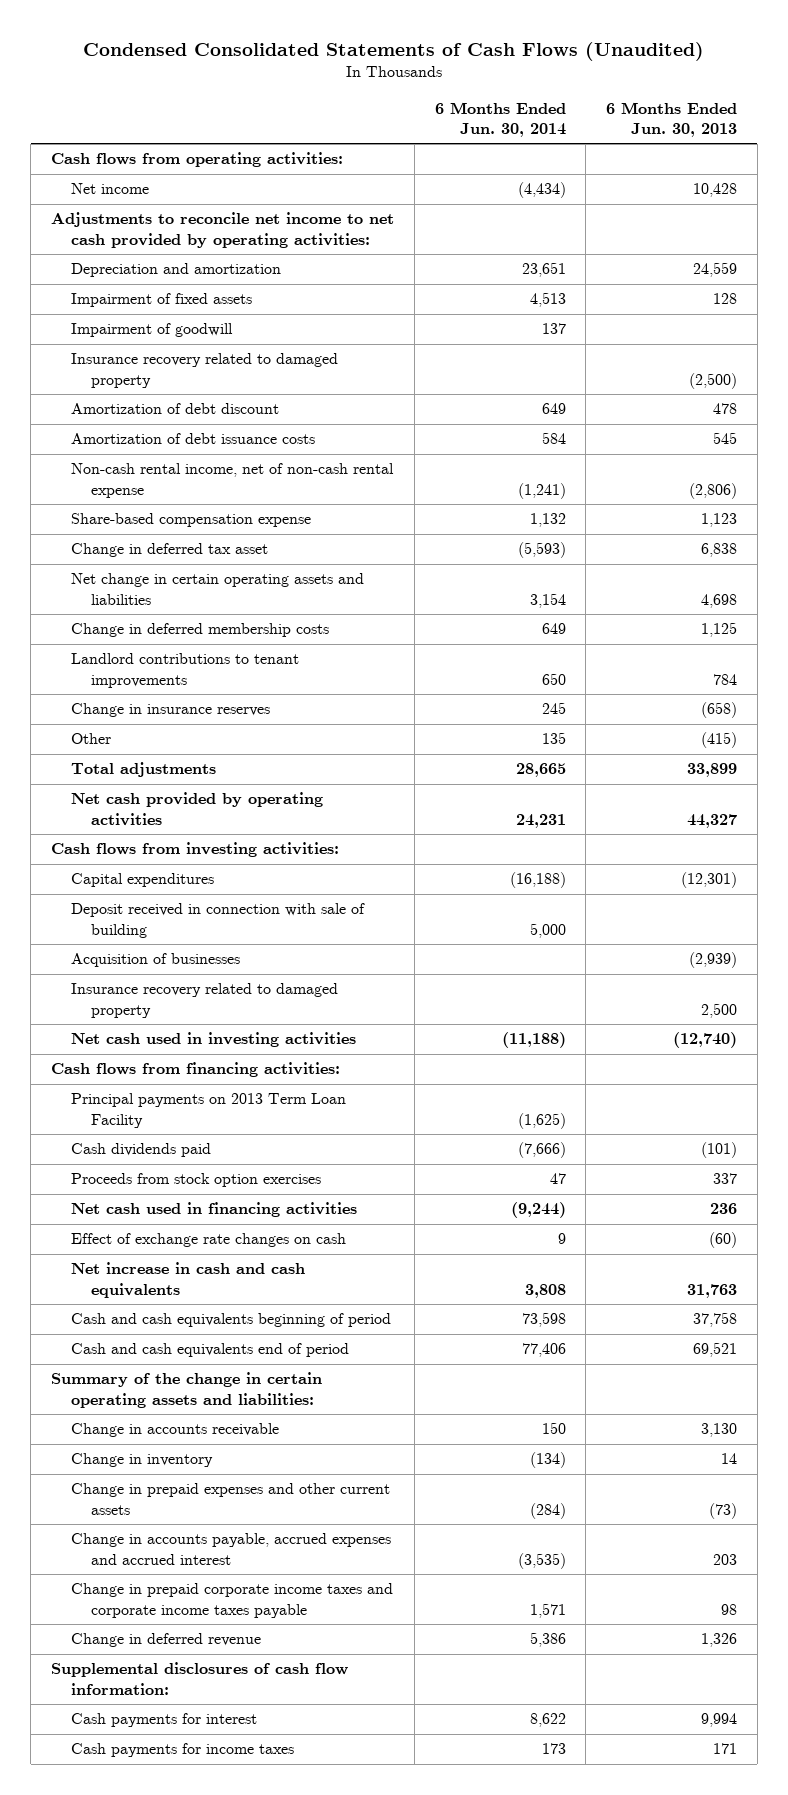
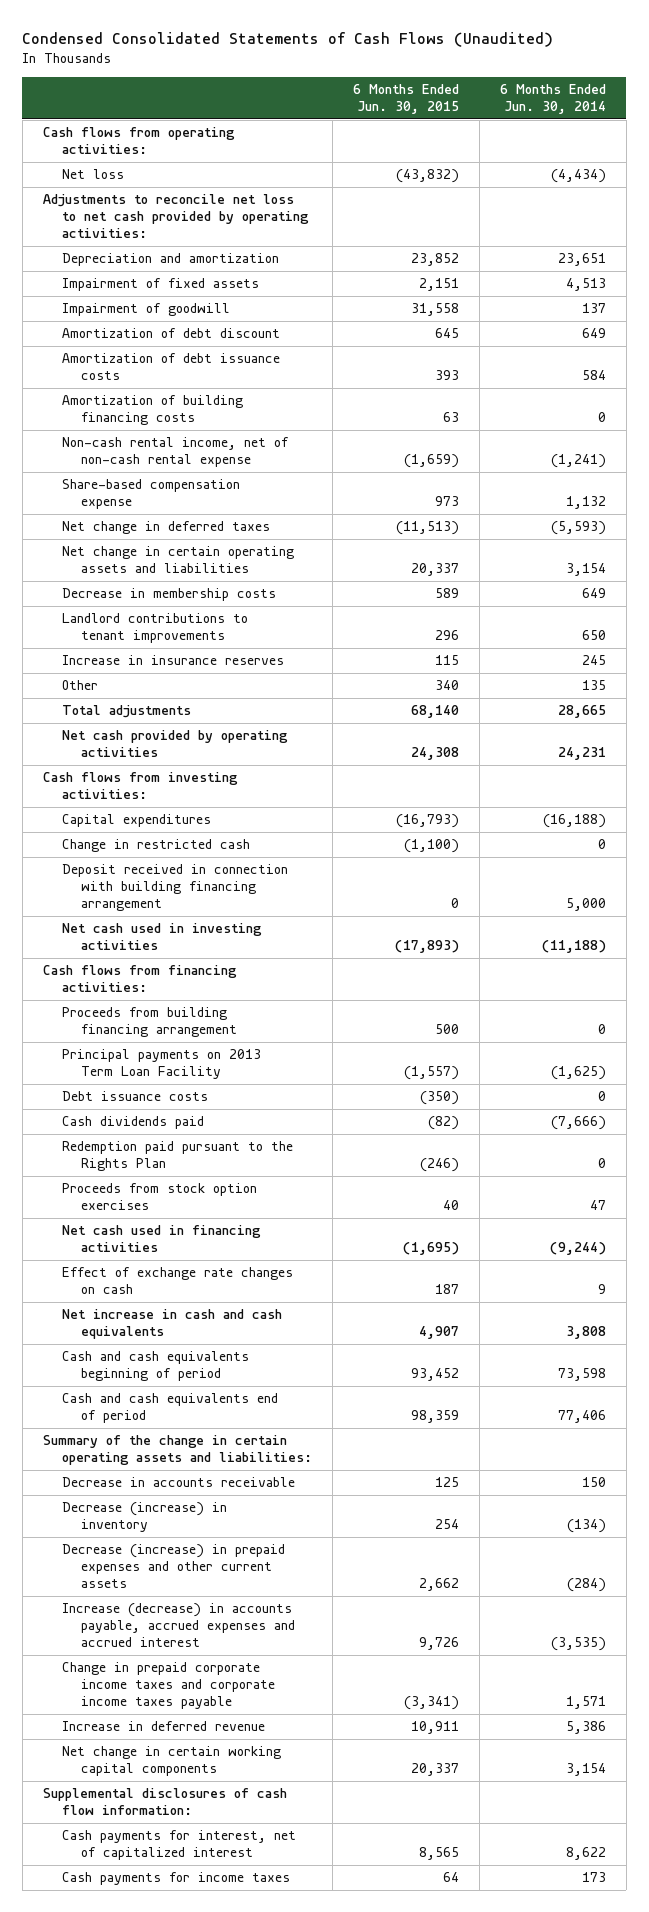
- | 6 Months Ended Jun. 30, 2014 | 6 Months Ended Jun. 30, 2013
+ | 6 Months Ended Jun. 30, 2015 | 6 Months Ended Jun. 30, 2014
- Net income | (4,434) | 10,428
- Adjustments to reconcile net income to net cash provided by operating activities:
+ Net loss | (43,832) | (4,434)
+ Adjustments to reconcile net loss to net cash provided by operating activities:
- Insurance recovery related to damaged property | | (2,500)
+ Amortization of building financing costs | 63 | 0
- Change in deferred tax asset | (5,593) | 6,838
+ Net change in deferred taxes | (11,513) | (5,593)
- Change in deferred membership costs | 649 | 1,125
+ Decrease in membership costs | 589 | 649
- Change in insurance reserves | 245 | (658)
+ Increase in insurance reserves | 115 | 245
- Deposit received in connection with sale of building | 5,000 |
- Acquisition of businesses | | (2,939)
- Insurance recovery related to damaged property | | 2,500
+ Change in restricted cash | (1,100) | 0
+ Deposit received in connection with building financing arrangement | 0 | 5,000
+ Proceeds from building financing arrangement | 500 | 0
+ Debt issuance costs | (350) | 0
+ Redemption paid pursuant to the Rights Plan | (246) | 0
- Change in accounts receivable | 150 | 3,130
- Change in inventory | (134) | 14
- Change in prepaid expenses and other current assets | (284) | (73)
- Change in accounts payable, accrued expenses and accrued interest | (3,535) | 203
+ Decrease in accounts receivable | 125 | 150
+ Decrease (increase) in inventory | 254 | (134)
+ Decrease (increase) in prepaid expenses and other current assets | 2,662 | (284)
+ Increase (decrease) in accounts payable, accrued expenses and accrued interest | 9,726 | (3,535)
- Change in deferred revenue | 5,386 | 1,326
+ Increase in deferred revenue | 10,911 | 5,386
+ Net change in certain working capital components | 20,337 | 3,154
- Cash payments for interest | 8,622 | 9,994
+ Cash payments for interest, net of capitalized interest | 8,565 | 8,622

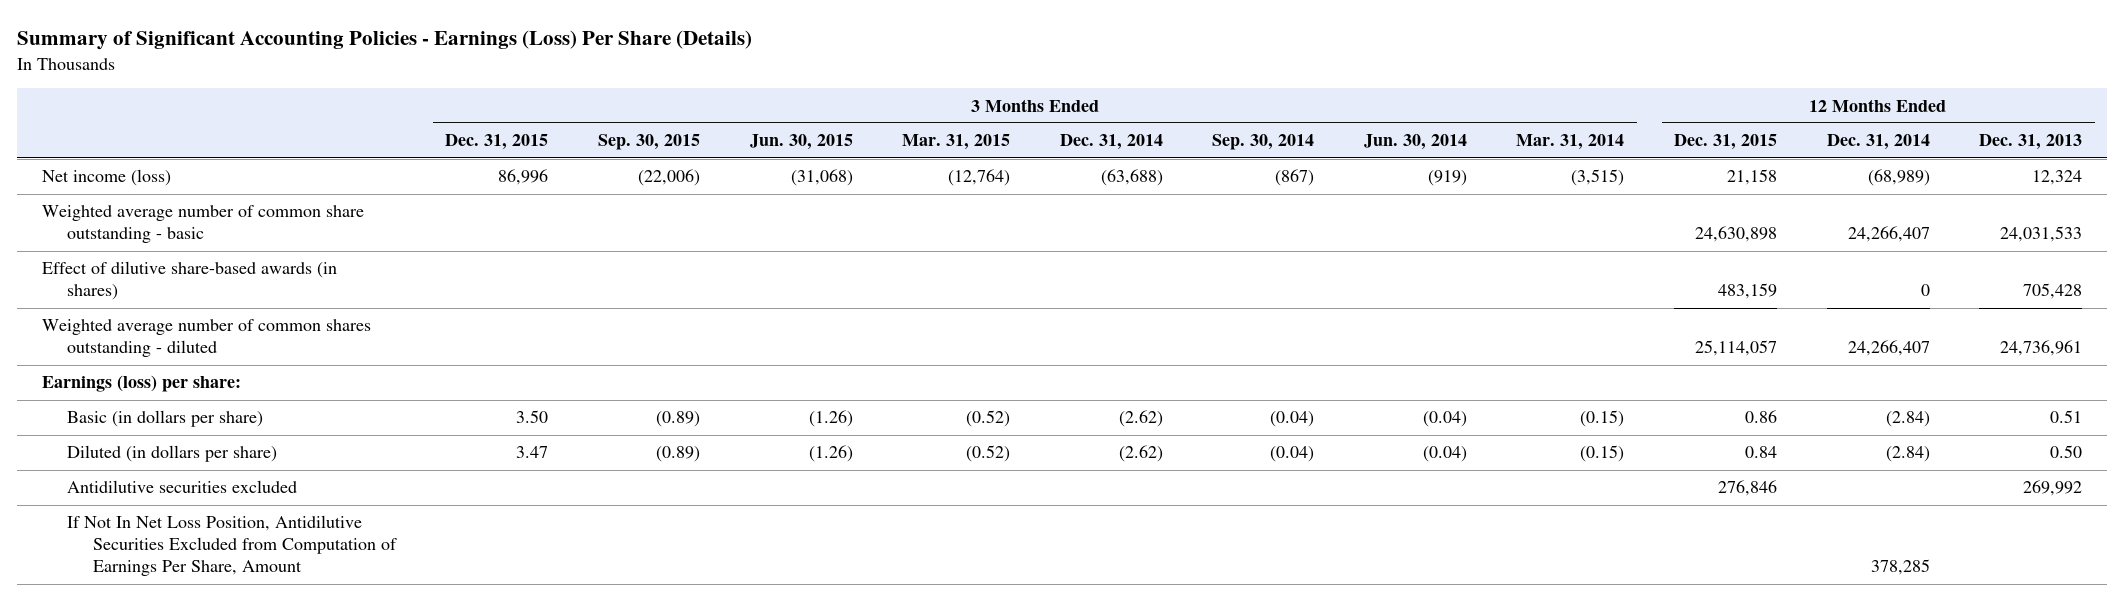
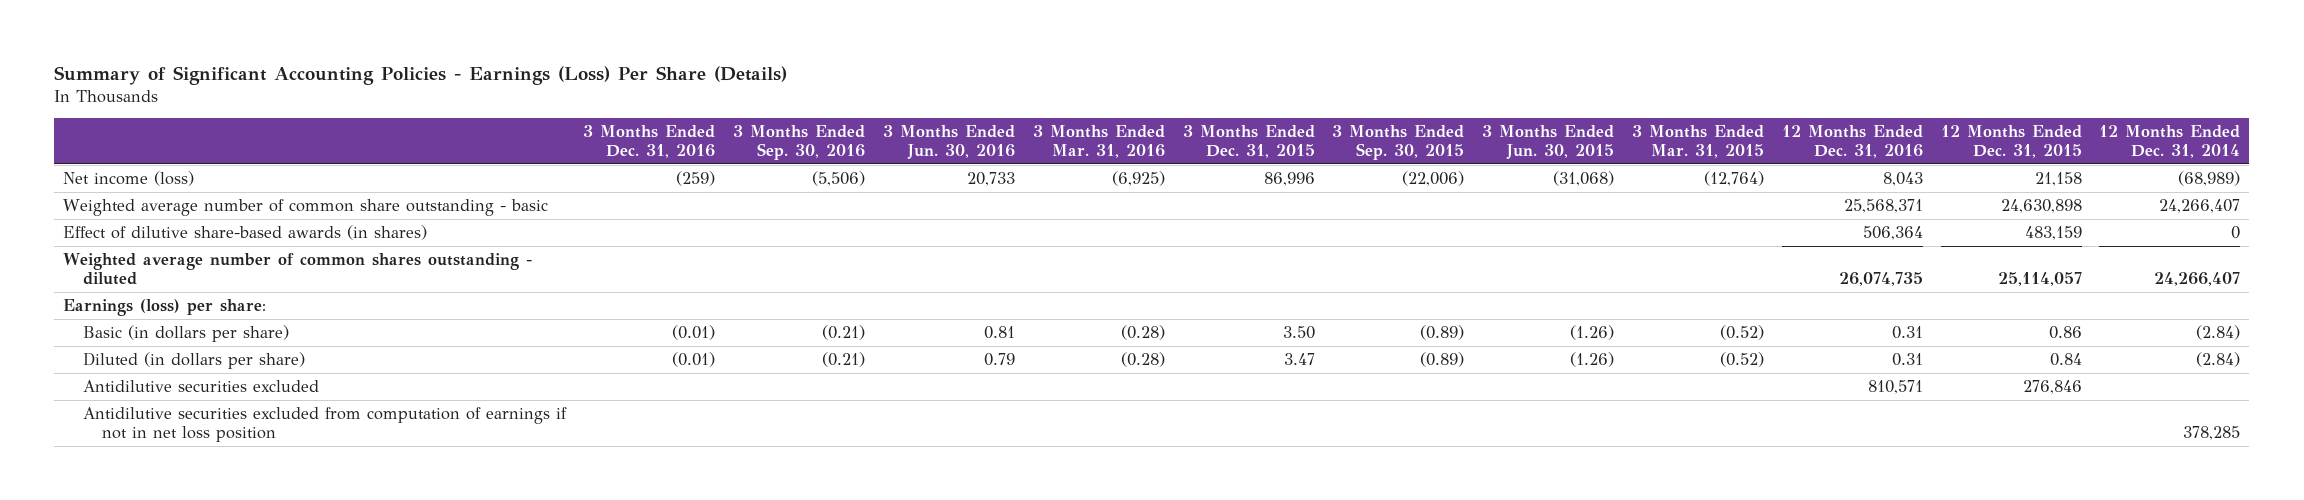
- | 3 Months Ended Dec. 31, 2015 | 3 Months Ended Sep. 30, 2015 | 3 Months Ended Jun. 30, 2015 | 3 Months Ended Mar. 31, 2015 | 3 Months Ended Dec. 31, 2014 | 3 Months Ended Sep. 30, 2014 | 3 Months Ended Jun. 30, 2014 | 3 Months Ended Mar. 31, 2014 | 12 Months Ended Dec. 31, 2015 | 12 Months Ended Dec. 31, 2014 | 12 Months Ended Dec. 31, 2013
+ | 3 Months Ended Dec. 31, 2016 | 3 Months Ended Sep. 30, 2016 | 3 Months Ended Jun. 30, 2016 | 3 Months Ended Mar. 31, 2016 | 3 Months Ended Dec. 31, 2015 | 3 Months Ended Sep. 30, 2015 | 3 Months Ended Jun. 30, 2015 | 3 Months Ended Mar. 31, 2015 | 12 Months Ended Dec. 31, 2016 | 12 Months Ended Dec. 31, 2015 | 12 Months Ended Dec. 31, 2014
- If Not In Net Loss Position, Antidilutive Securities Excluded from Computation of Earnings Per Share, Amount | | | | | | | | | | 378,285 |
+ Antidilutive securities excluded from computation of earnings if not in net loss position | | | | | | | | | | | 378,285

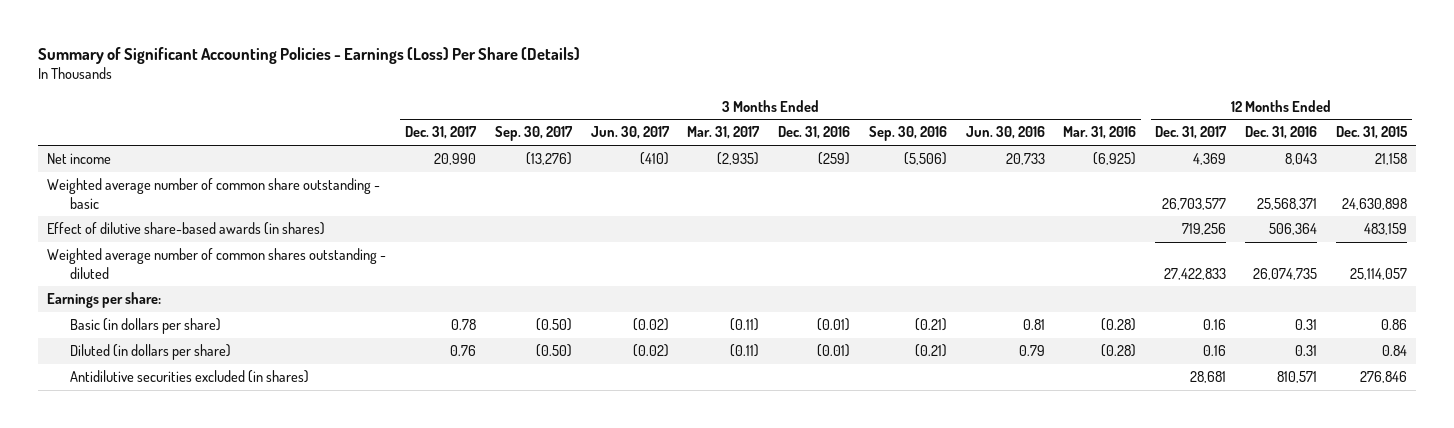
- | 3 Months Ended Dec. 31, 2016 | 3 Months Ended Sep. 30, 2016 | 3 Months Ended Jun. 30, 2016 | 3 Months Ended Mar. 31, 2016 | 3 Months Ended Dec. 31, 2015 | 3 Months Ended Sep. 30, 2015 | 3 Months Ended Jun. 30, 2015 | 3 Months Ended Mar. 31, 2015 | 12 Months Ended Dec. 31, 2016 | 12 Months Ended Dec. 31, 2015 | 12 Months Ended Dec. 31, 2014
+ | 3 Months Ended Dec. 31, 2017 | 3 Months Ended Sep. 30, 2017 | 3 Months Ended Jun. 30, 2017 | 3 Months Ended Mar. 31, 2017 | 3 Months Ended Dec. 31, 2016 | 3 Months Ended Sep. 30, 2016 | 3 Months Ended Jun. 30, 2016 | 3 Months Ended Mar. 31, 2016 | 12 Months Ended Dec. 31, 2017 | 12 Months Ended Dec. 31, 2016 | 12 Months Ended Dec. 31, 2015
- Net income (loss) | (259) | (5,506) | 20,733 | (6,925) | 86,996 | (22,006) | (31,068) | (12,764) | 8,043 | 21,158 | (68,989)
+ Net income | 20,990 | (13,276) | (410) | (2,935) | (259) | (5,506) | 20,733 | (6,925) | 4,369 | 8,043 | 21,158
- Earnings (loss) per share:
+ Earnings per share:
- Antidilutive securities excluded | | | | | | | | | 810,571 | 276,846 |
- Antidilutive securities excluded from computation of earnings if not in net loss position | | | | | | | | | | | 378,285
+ Antidilutive securities excluded (in shares) | | | | | | | | | 28,681 | 810,571 | 276,846

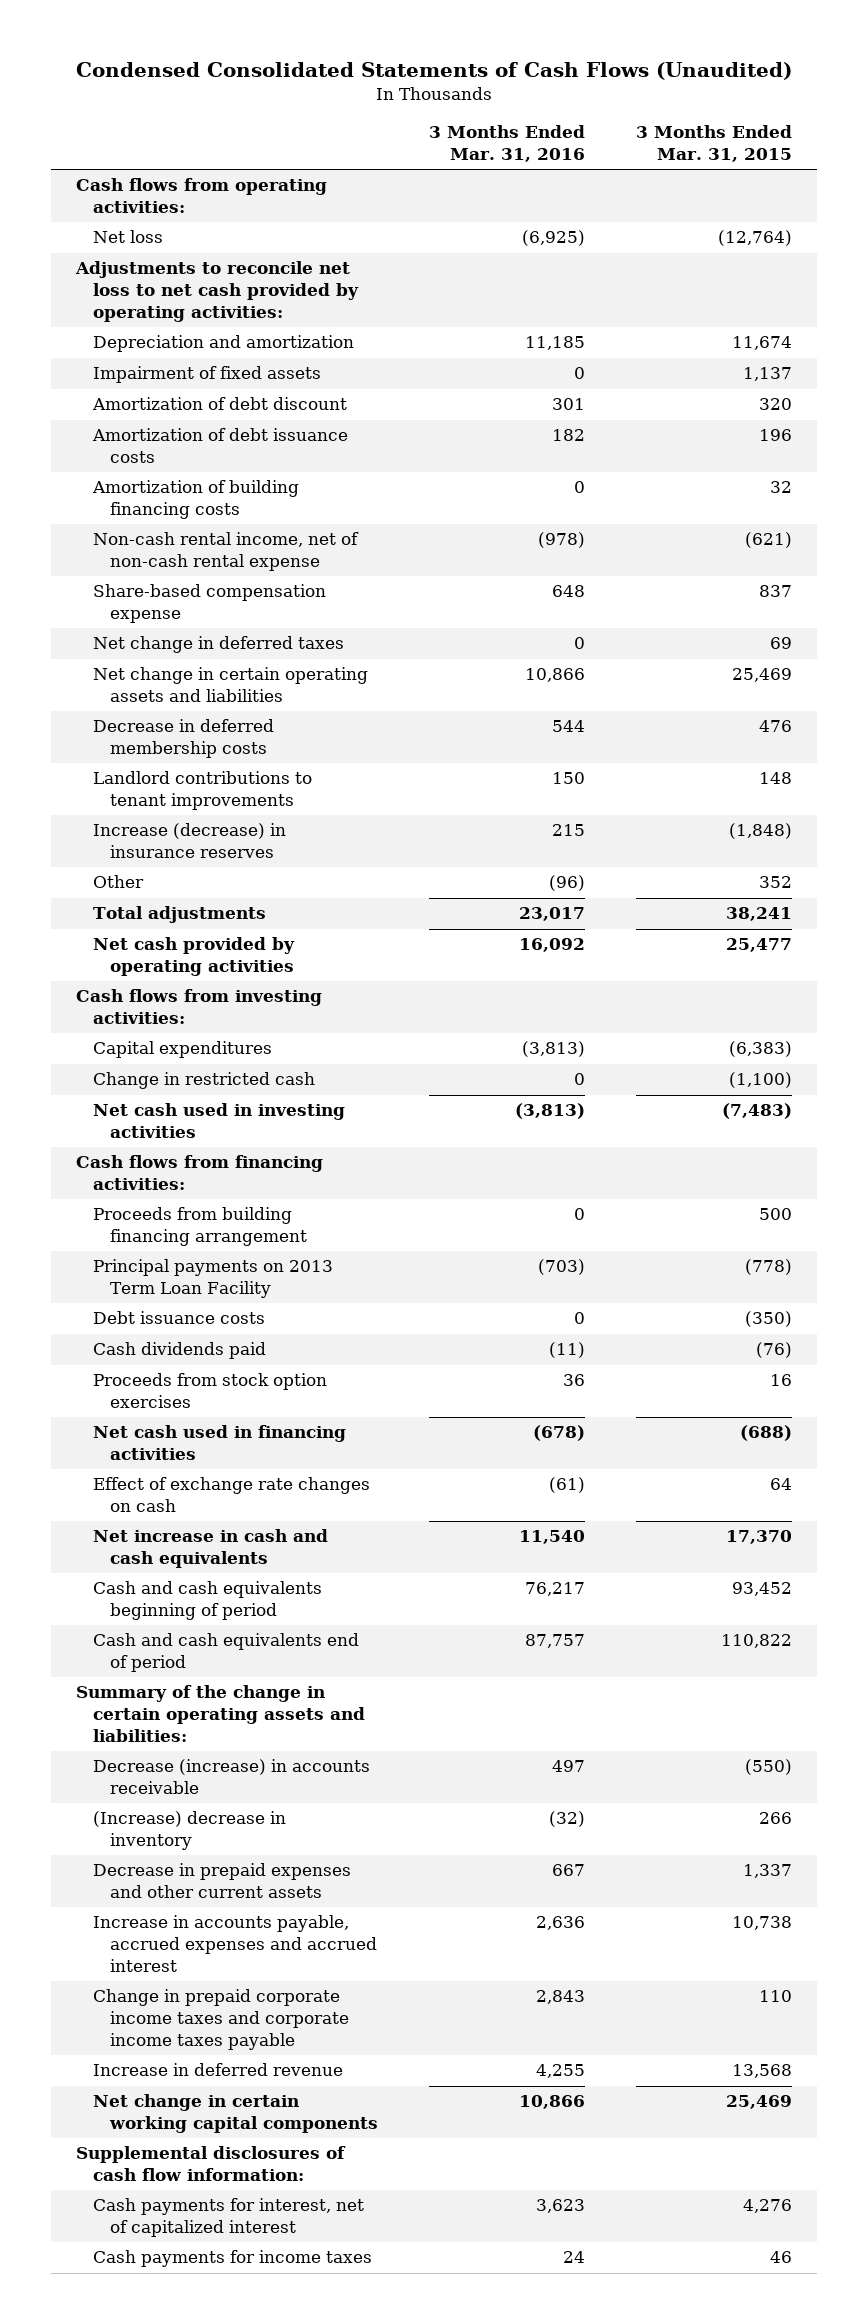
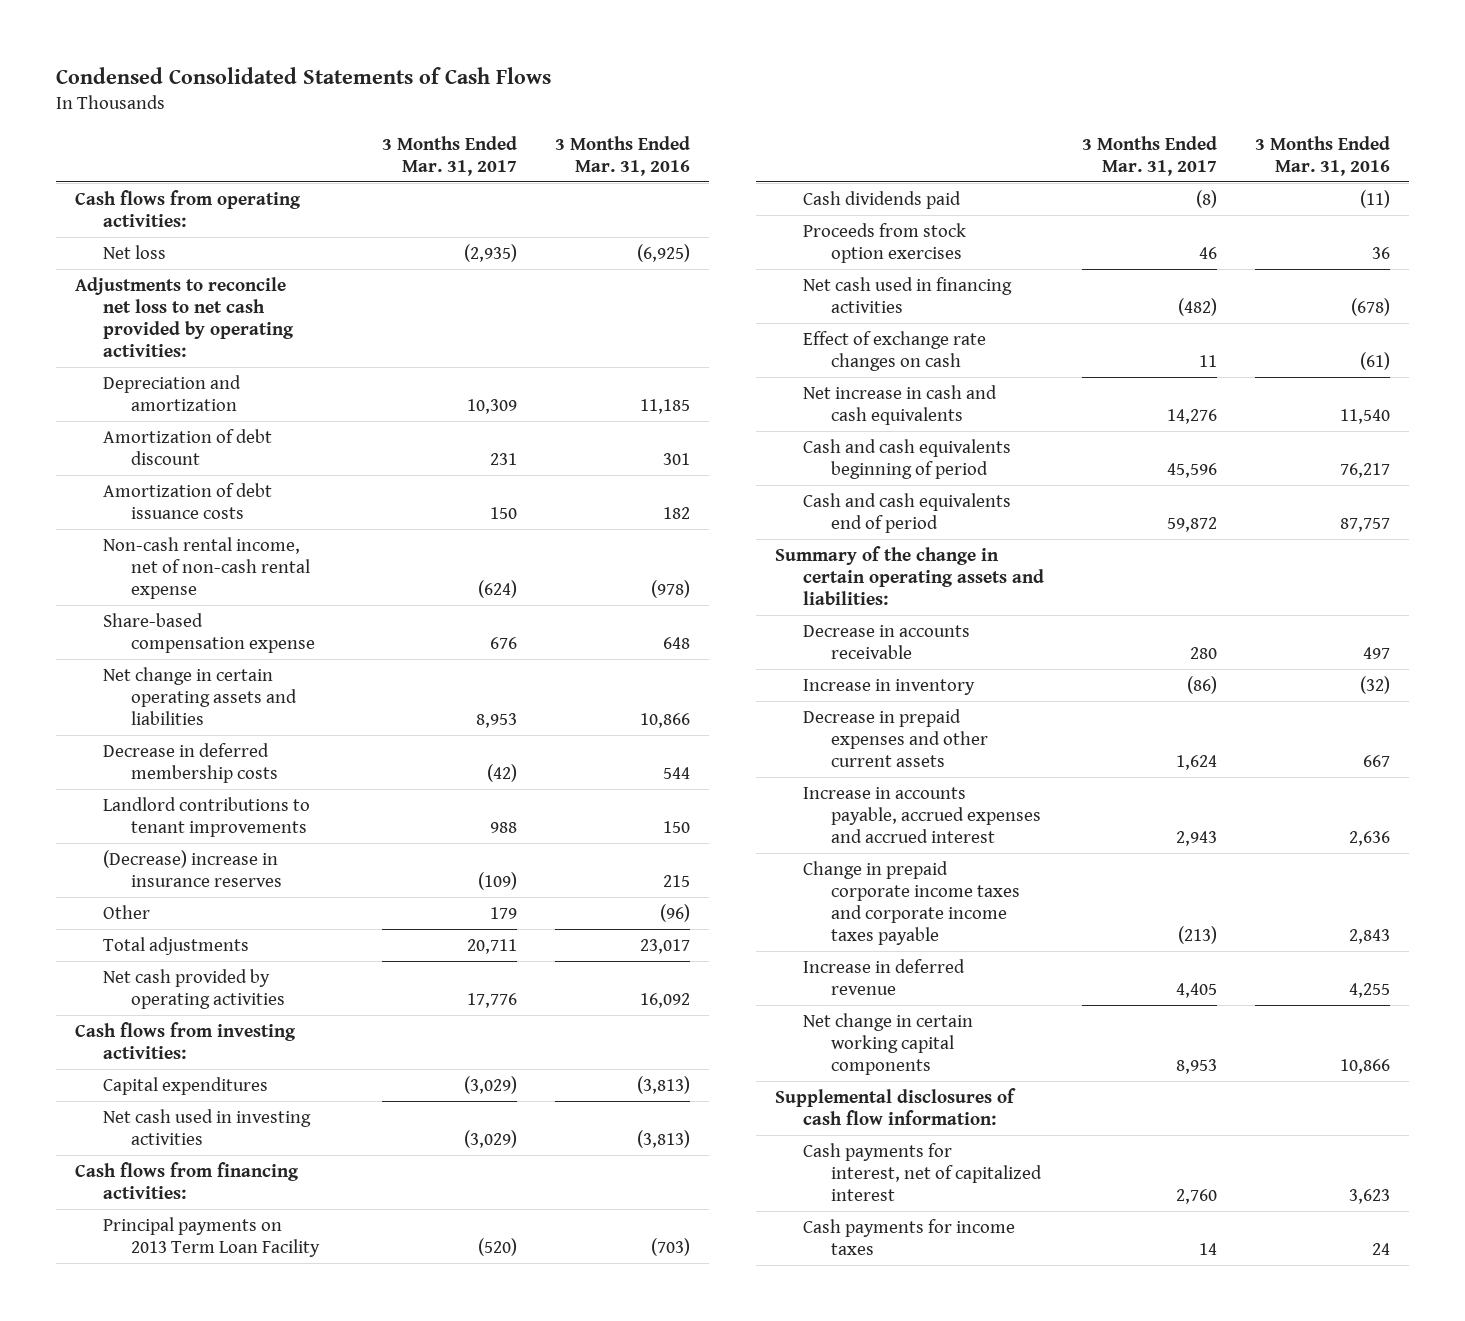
- Condensed Consolidated Statements of Cash Flows (Unaudited)
+ Condensed Consolidated Statements of Cash Flows
- | 3 Months Ended Mar. 31, 2016 | 3 Months Ended Mar. 31, 2015
+ | 3 Months Ended Mar. 31, 2017 | 3 Months Ended Mar. 31, 2016
- Impairment of fixed assets | 0 | 1,137
- Amortization of building financing costs | 0 | 32
- Net change in deferred taxes | 0 | 69
- Increase (decrease) in insurance reserves | 215 | (1,848)
+ (Decrease) increase in insurance reserves | (109) | 215
- Change in restricted cash | 0 | (1,100)
- Proceeds from building financing arrangement | 0 | 500
- Debt issuance costs | 0 | (350)
- Decrease (increase) in accounts receivable | 497 | (550)
- (Increase) decrease in inventory | (32) | 266
+ Decrease in accounts receivable | 280 | 497
+ Increase in inventory | (86) | (32)

